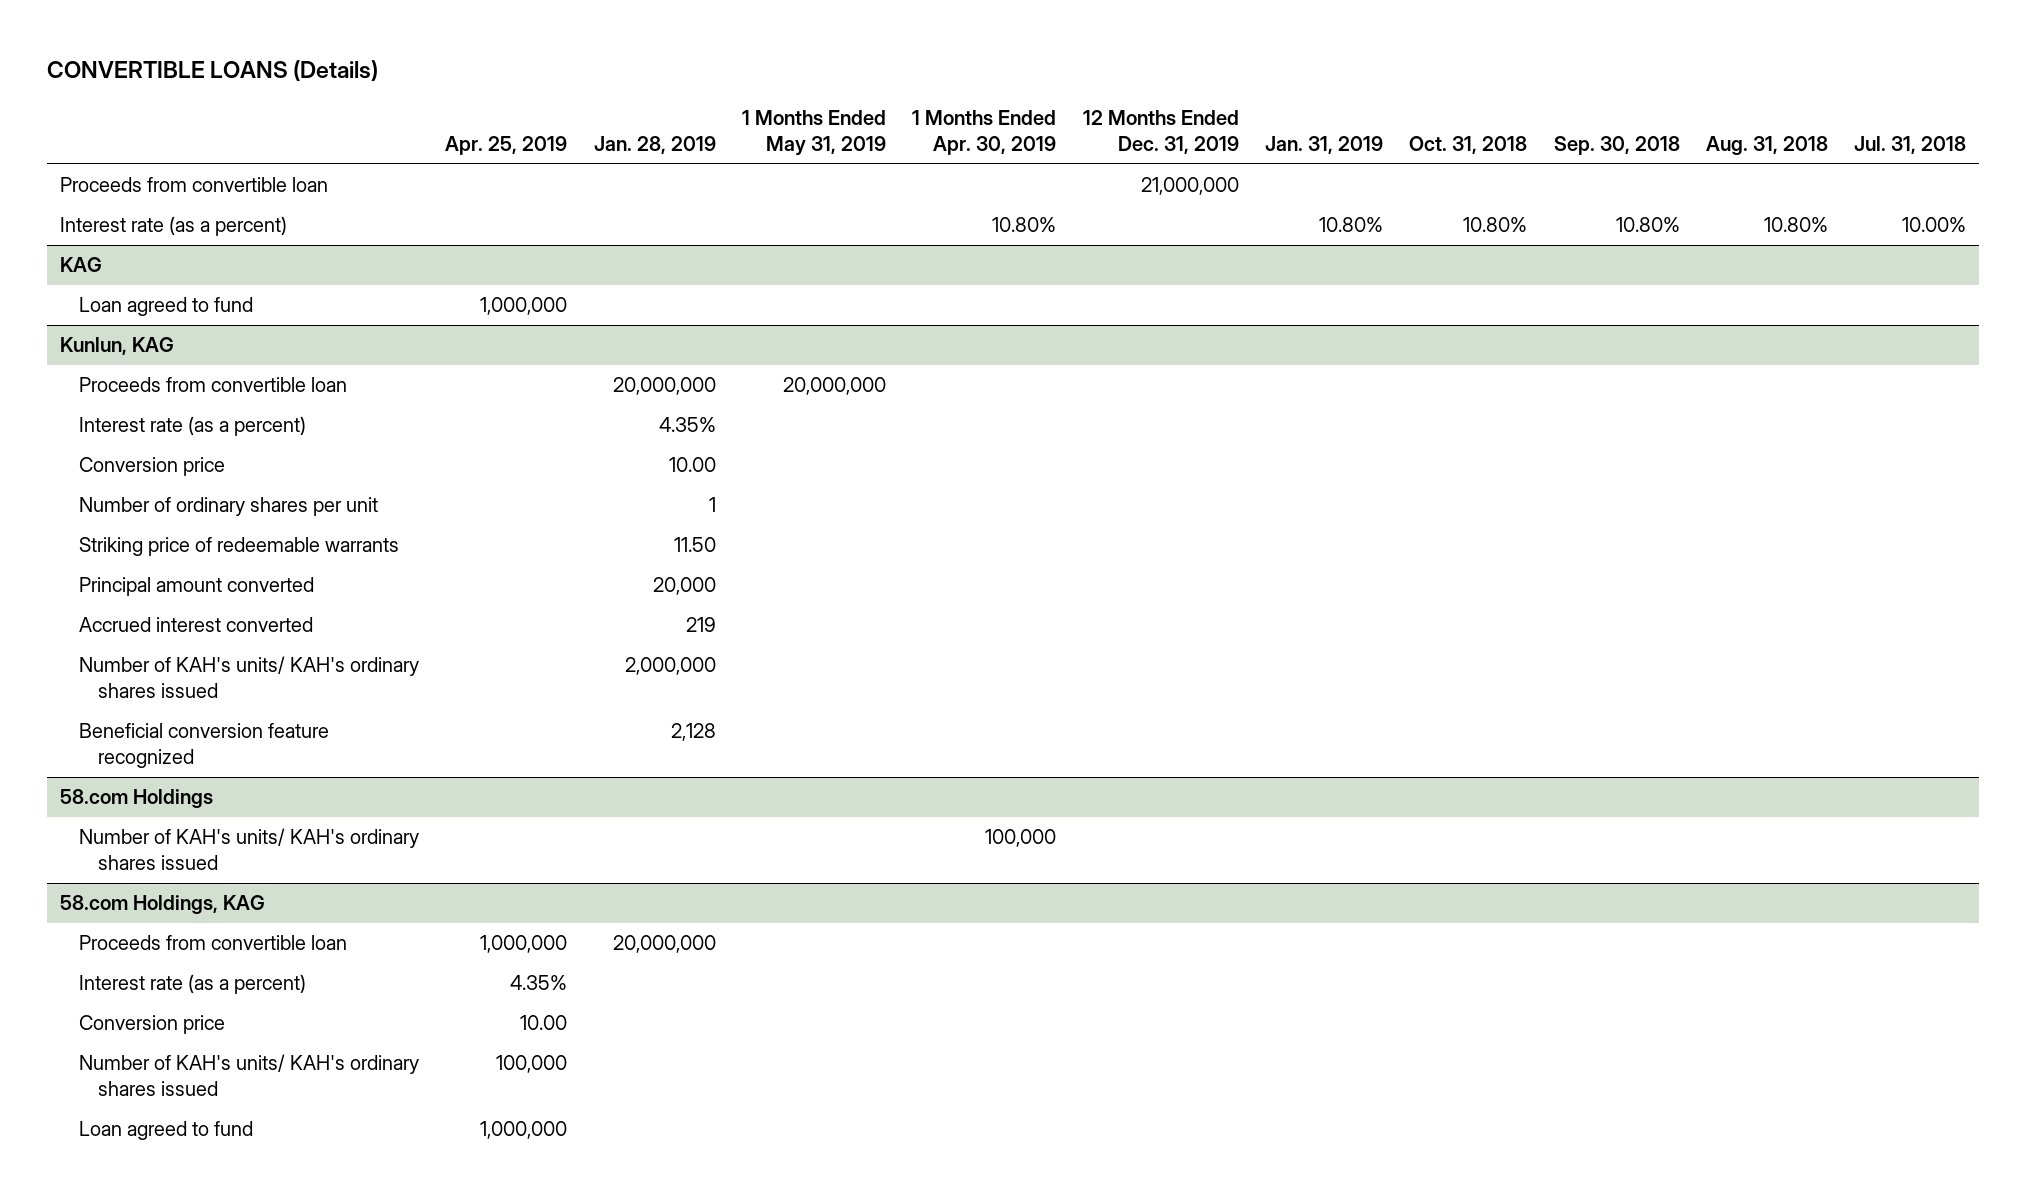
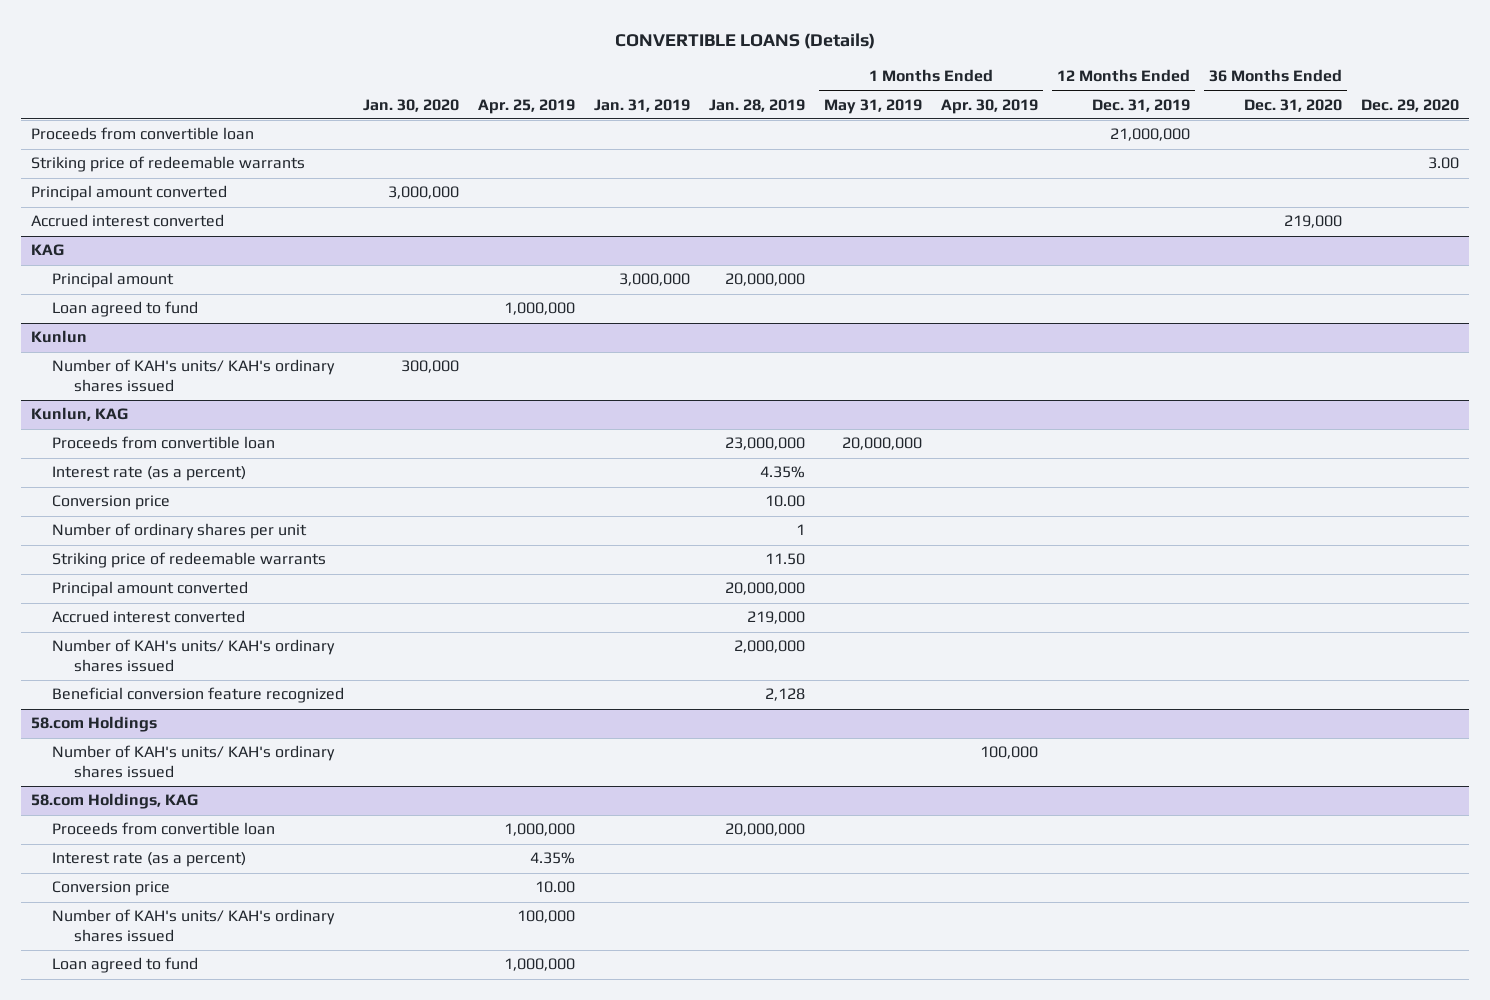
- | Apr. 25, 2019 | Jan. 28, 2019 | 1 Months Ended May 31, 2019 | 1 Months Ended Apr. 30, 2019 | 12 Months Ended Dec. 31, 2019 | Jan. 31, 2019 | Oct. 31, 2018 | Sep. 30, 2018 | Aug. 31, 2018 | Jul. 31, 2018
+ | Jan. 30, 2020 | Apr. 25, 2019 | Jan. 31, 2019 | Jan. 28, 2019 | 1 Months Ended May 31, 2019 | 1 Months Ended Apr. 30, 2019 | 12 Months Ended Dec. 31, 2019 | 36 Months Ended Dec. 31, 2020 | Dec. 29, 2020
- Interest rate (as a percent) | | | | 10.80% | | 10.80% | 10.80% | 10.80% | 10.80% | 10.00%
+ Striking price of redeemable warrants | | | | | | | | | 3.00
+ Principal amount converted | 3,000,000 | | | | | | | |
+ Accrued interest converted | | | | | | | | 219,000 |
@ KAG
+ Principal amount | | | 3,000,000 | 20,000,000 | | | | |
+ Kunlun
+ Number of KAH's units/ KAH's ordinary shares issued | 300,000 | | | | | | | |
@ Kunlun, KAG
- Proceeds from convertible loan | | 20,000,000 | 20,000,000 | | | | | | |
+ Proceeds from convertible loan | | | | 23,000,000 | 20,000,000 | | | |
- Principal amount converted | | 20,000 | | | | | | | |
- Accrued interest converted | | 219 | | | | | | | |
+ Principal amount converted | | | | 20,000,000 | | | | |
+ Accrued interest converted | | | | 219,000 | | | | |

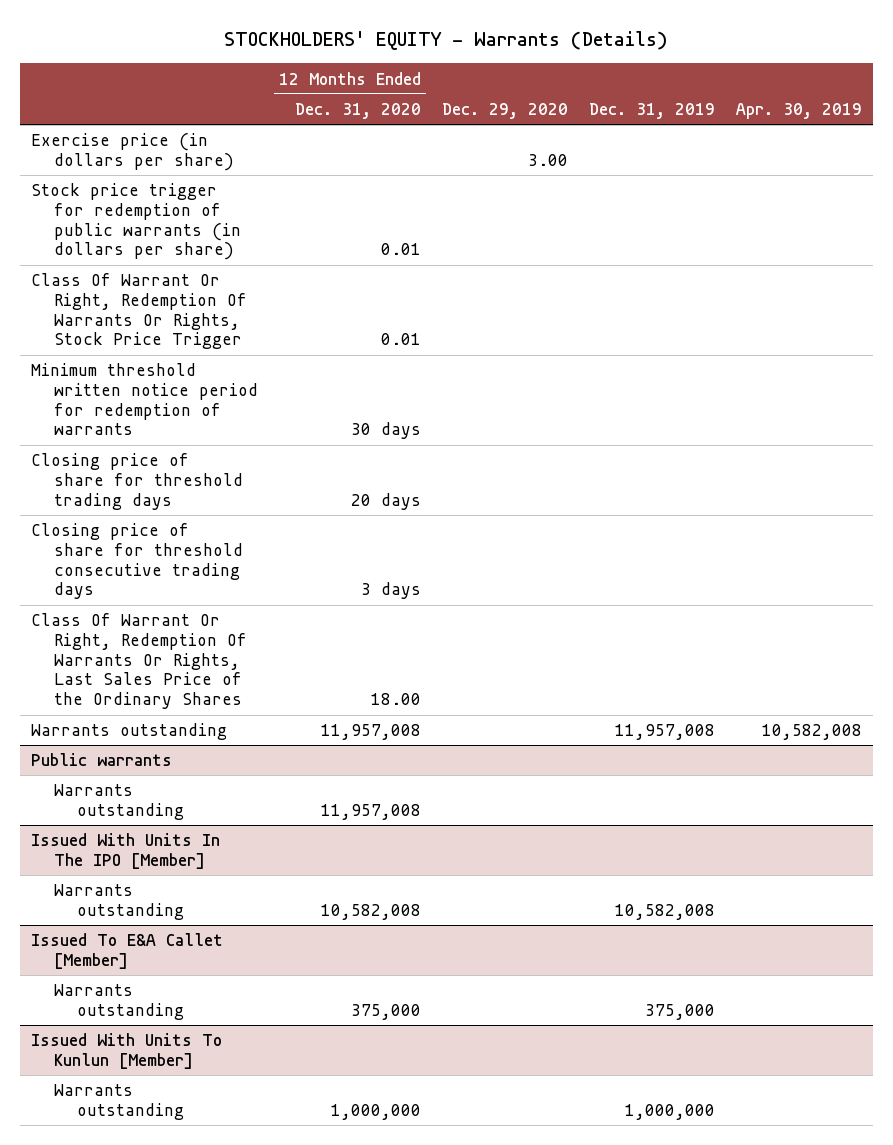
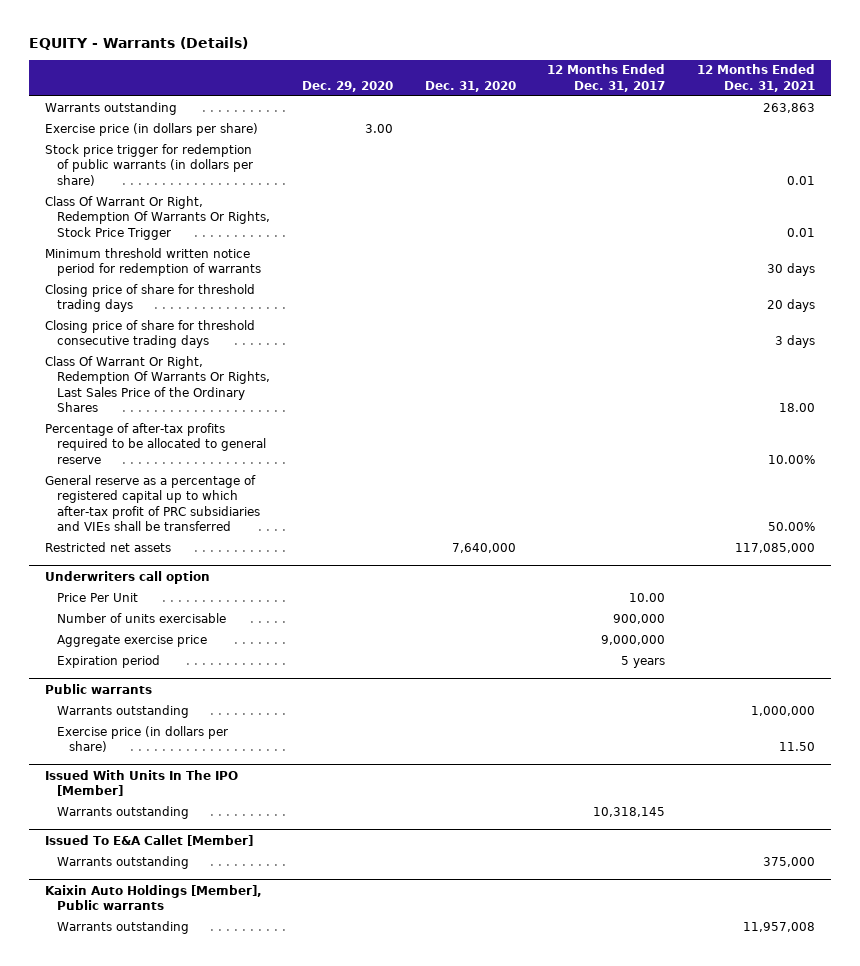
- STOCKHOLDERS' EQUITY - Warrants (Details)
+ EQUITY - Warrants (Details)
- | 12 Months Ended Dec. 31, 2020 | Dec. 29, 2020 | Dec. 31, 2019 | Apr. 30, 2019
+ | Dec. 29, 2020 | Dec. 31, 2020 | 12 Months Ended Dec. 31, 2017 | 12 Months Ended Dec. 31, 2021
moved up: Warrants outstanding | | | | 263,863
+ Percentage of after-tax profits required to be allocated to general reserve | | | | 10.00%
+ General reserve as a percentage of registered capital up to which after-tax profit of PRC subsidiaries and VIEs shall be transferred | | | | 50.00%
+ Restricted net assets | | 7,640,000 | | 117,085,000
+ Underwriters call option
+ Price Per Unit | | | 10.00 |
+ Number of units exercisable | | | 900,000 |
+ Aggregate exercise price | | | 9,000,000 |
+ Expiration period | | | 5 years |
@ Public warrants
+ Exercise price (in dollars per share) | | | | 11.50
- Issued With Units To Kunlun [Member]
- Warrants outstanding | 1,000,000 | | 1,000,000 |
+ Kaixin Auto Holdings [Member], Public warrants
+ Warrants outstanding | | | | 11,957,008

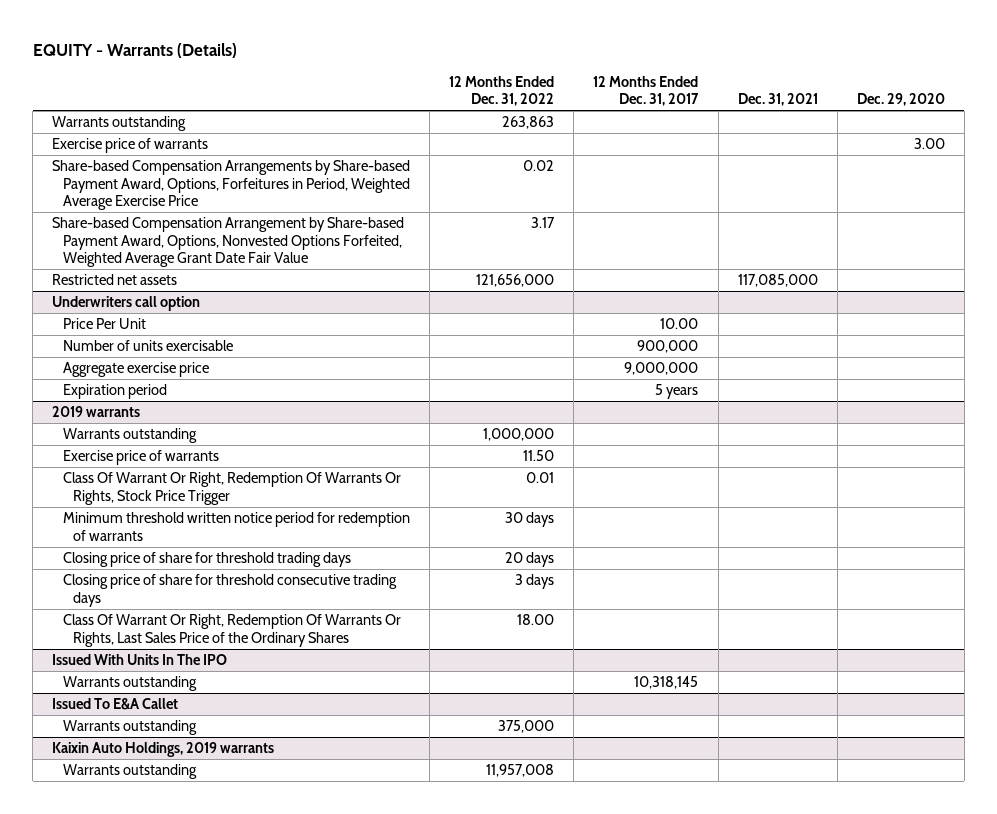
- | Dec. 29, 2020 | Dec. 31, 2020 | 12 Months Ended Dec. 31, 2017 | 12 Months Ended Dec. 31, 2021
+ | 12 Months Ended Dec. 31, 2022 | 12 Months Ended Dec. 31, 2017 | Dec. 31, 2021 | Dec. 29, 2020
- Exercise price (in dollars per share) | 3.00 | | |
- Stock price trigger for redemption of public warrants (in dollars per share) | | | | 0.01
- Class Of Warrant Or Right, Redemption Of Warrants Or Rights, Stock Price Trigger | | | | 0.01
- Minimum threshold written notice period for redemption of warrants | | | | 30 days
- Closing price of share for threshold trading days | | | | 20 days
- Closing price of share for threshold consecutive trading days | | | | 3 days
- Class Of Warrant Or Right, Redemption Of Warrants Or Rights, Last Sales Price of the Ordinary Shares | | | | 18.00
- Percentage of after-tax profits required to be allocated to general reserve | | | | 10.00%
- General reserve as a percentage of registered capital up to which after-tax profit of PRC subsidiaries and VIEs shall be transferred | | | | 50.00%
+ Exercise price of warrants | | | | 3.00
+ Share-based Compensation Arrangements by Share-based Payment Award, Options, Forfeitures in Period, Weighted Average Exercise Price | 0.02 | | |
+ Share-based Compensation Arrangement by Share-based Payment Award, Options, Nonvested Options Forfeited, Weighted Average Grant Date Fair Value | 3.17 | | |
- Public warrants
- Warrants outstanding | | | | 1,000,000
- Exercise price (in dollars per share) | | | | 11.50
- Issued With Units In The IPO [Member]
+ 2019 warrants
+ Warrants outstanding | 1,000,000 | | |
+ Exercise price of warrants | 11.50 | | |
+ Class Of Warrant Or Right, Redemption Of Warrants Or Rights, Stock Price Trigger | 0.01 | | |
+ Minimum threshold written notice period for redemption of warrants | 30 days | | |
+ Closing price of share for threshold trading days | 20 days | | |
+ Closing price of share for threshold consecutive trading days | 3 days | | |
+ Class Of Warrant Or Right, Redemption Of Warrants Or Rights, Last Sales Price of the Ordinary Shares | 18.00 | | |
+ Issued With Units In The IPO
- Issued To E&A Callet [Member]
+ Issued To E&A Callet
- Kaixin Auto Holdings [Member], Public warrants
+ Kaixin Auto Holdings, 2019 warrants

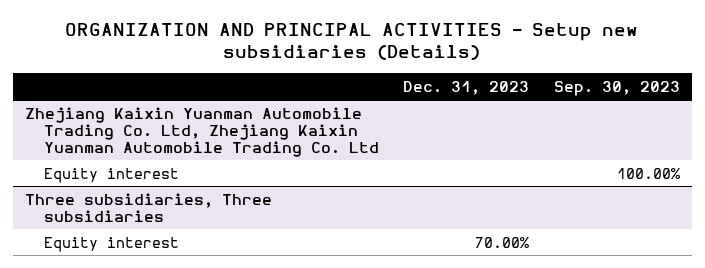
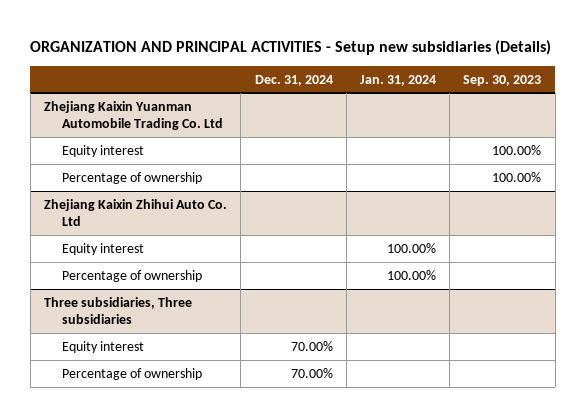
- | Dec. 31, 2023 | Sep. 30, 2023
+ | Dec. 31, 2024 | Jan. 31, 2024 | Sep. 30, 2023
- Zhejiang Kaixin Yuanman Automobile Trading Co. Ltd, Zhejiang Kaixin Yuanman Automobile Trading Co. Ltd
+ Zhejiang Kaixin Yuanman Automobile Trading Co. Ltd
+ Percentage of ownership | | | 100.00%
+ Zhejiang Kaixin Zhihui Auto Co. Ltd
+ Equity interest | | 100.00% |
+ Percentage of ownership | | 100.00% |
@ Three subsidiaries, Three subsidiaries
+ Percentage of ownership | 70.00% | |

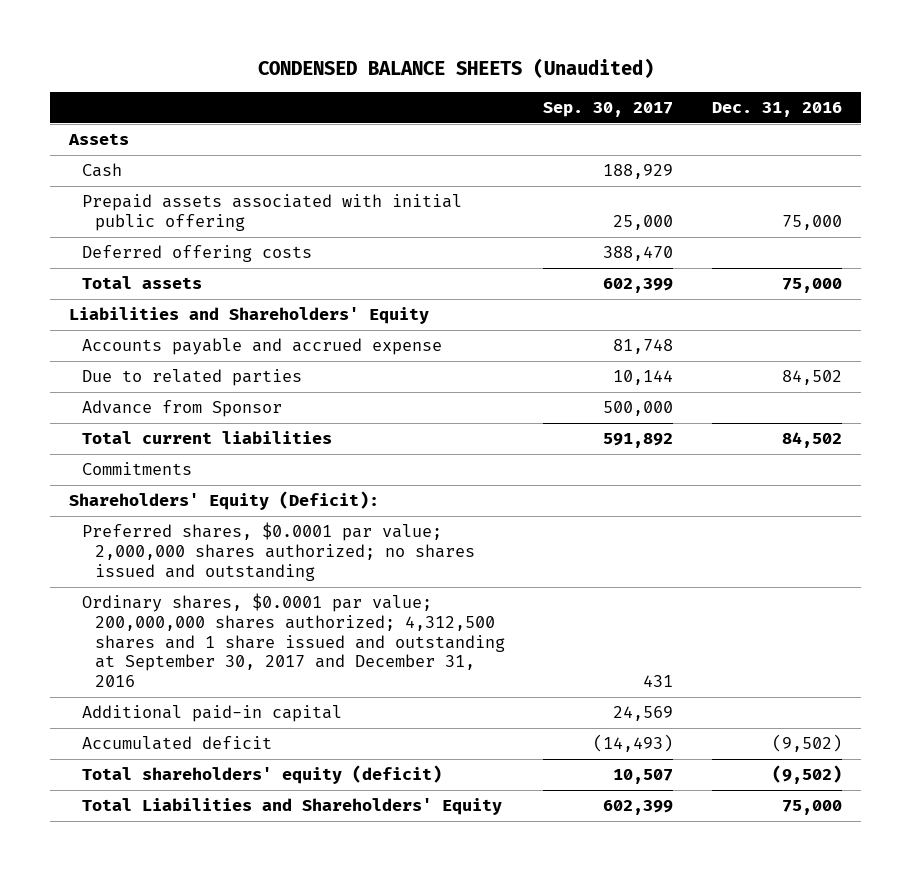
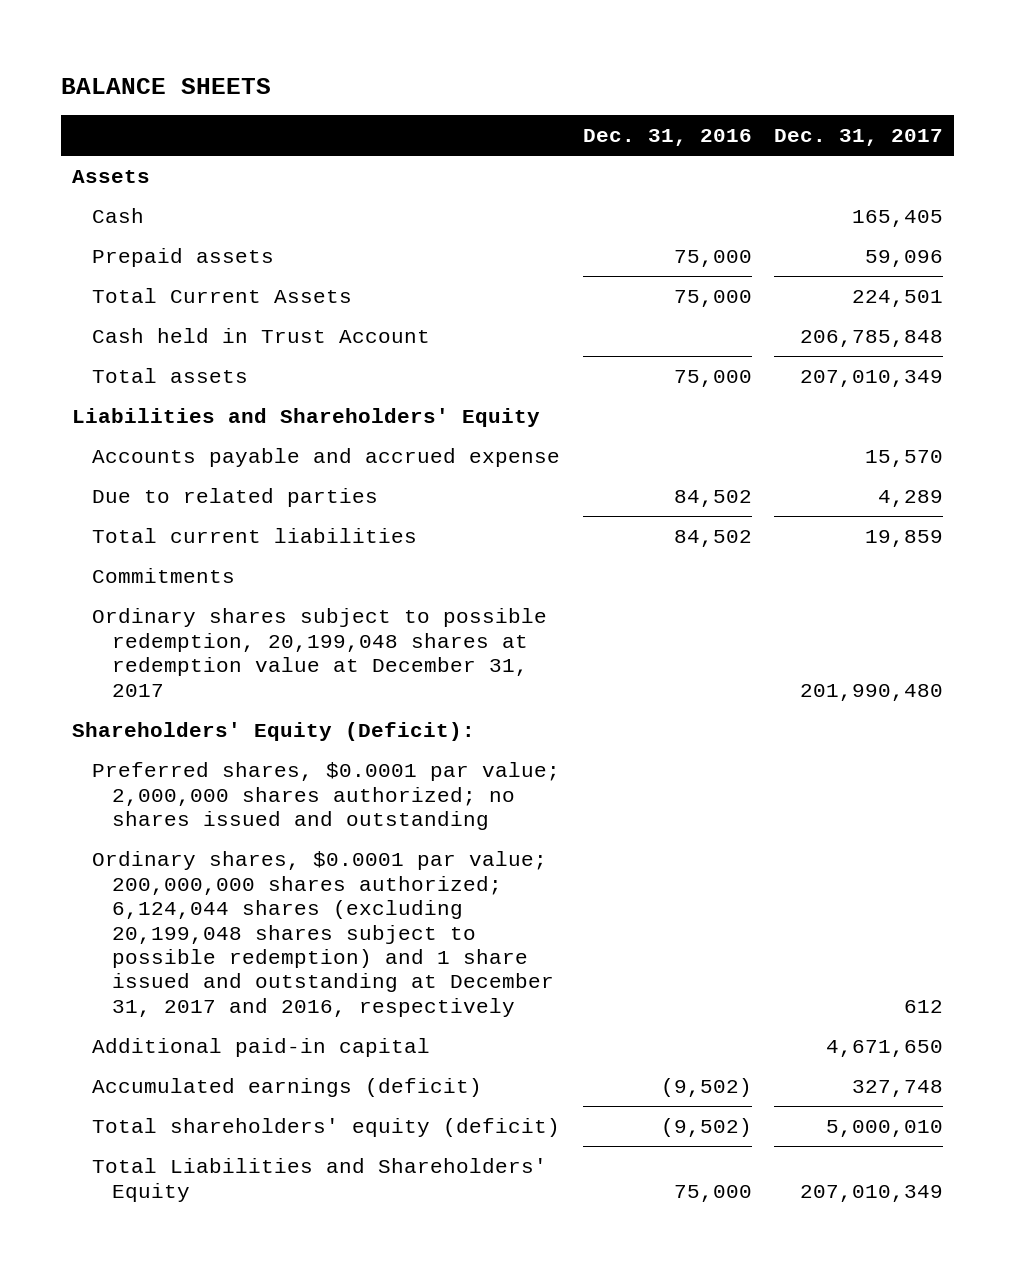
- CONDENSED BALANCE SHEETS (Unaudited)
+ BALANCE SHEETS
- | Sep. 30, 2017 | Dec. 31, 2016
+ | Dec. 31, 2016 | Dec. 31, 2017
- Prepaid assets associated with initial public offering | 25,000 | 75,000
- Deferred offering costs | 388,470 |
+ Prepaid assets | 75,000 | 59,096
+ Total Current Assets | 75,000 | 224,501
+ Cash held in Trust Account | | 206,785,848
- Advance from Sponsor | 500,000 |
+ Ordinary shares subject to possible redemption, 20,199,048 shares at redemption value at December 31, 2017 | | 201,990,480
- Ordinary shares, $0.0001 par value; 200,000,000 shares authorized; 4,312,500 shares and 1 share issued and outstanding at September 30, 2017 and December 31, 2016 | 431 |
+ Ordinary shares, $0.0001 par value; 200,000,000 shares authorized; 6,124,044 shares (excluding 20,199,048 shares subject to possible redemption) and 1 share issued and outstanding at December 31, 2017 and 2016, respectively | | 612
- Accumulated deficit | (14,493) | (9,502)
+ Accumulated earnings (deficit) | (9,502) | 327,748

